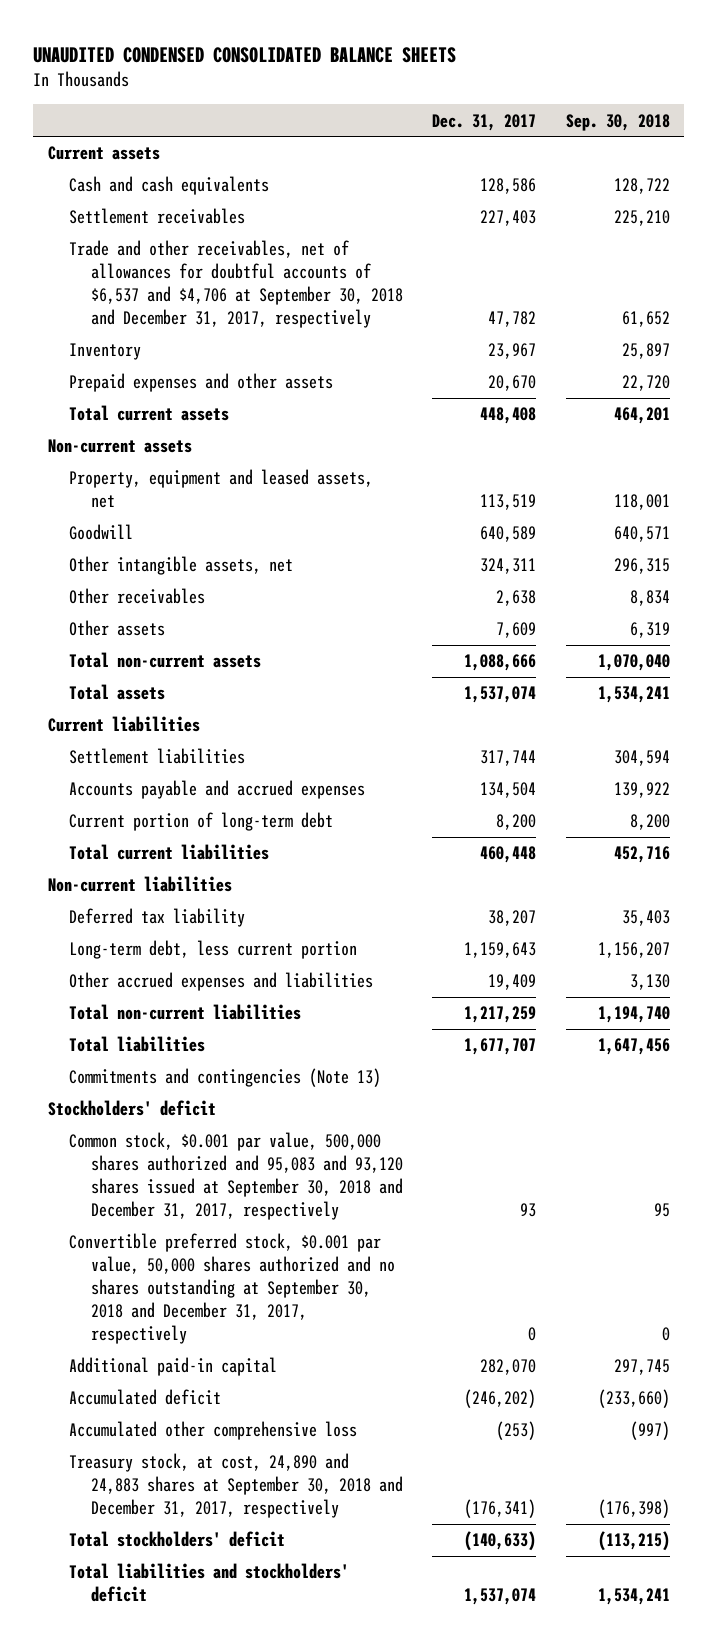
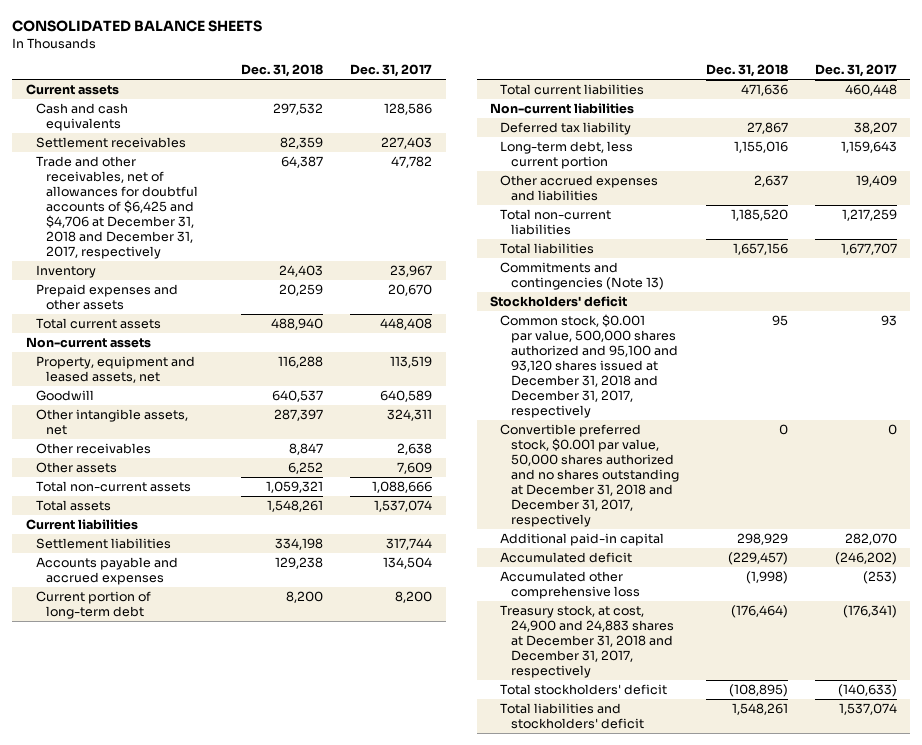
- UNAUDITED CONDENSED CONSOLIDATED BALANCE SHEETS
+ CONSOLIDATED BALANCE SHEETS
- | Dec. 31, 2017 | Sep. 30, 2018
+ | Dec. 31, 2018 | Dec. 31, 2017
- Trade and other receivables, net of allowances for doubtful accounts of $6,537 and $4,706 at September 30, 2018 and December 31, 2017, respectively | 47,782 | 61,652
+ Trade and other receivables, net of allowances for doubtful accounts of $6,425 and $4,706 at December 31, 2018 and December 31, 2017, respectively | 64,387 | 47,782
- Common stock, $0.001 par value, 500,000 shares authorized and 95,083 and 93,120 shares issued at September 30, 2018 and December 31, 2017, respectively | 93 | 95
- Convertible preferred stock, $0.001 par value, 50,000 shares authorized and no shares outstanding at September 30, 2018 and December 31, 2017, respectively | 0 | 0
+ Common stock, $0.001 par value, 500,000 shares authorized and 95,100 and 93,120 shares issued at December 31, 2018 and December 31, 2017, respectively | 95 | 93
+ Convertible preferred stock, $0.001 par value, 50,000 shares authorized and no shares outstanding at December 31, 2018 and December 31, 2017, respectively | 0 | 0
- Treasury stock, at cost, 24,890 and 24,883 shares at September 30, 2018 and December 31, 2017, respectively | (176,341) | (176,398)
+ Treasury stock, at cost, 24,900 and 24,883 shares at December 31, 2018 and December 31, 2017, respectively | (176,464) | (176,341)

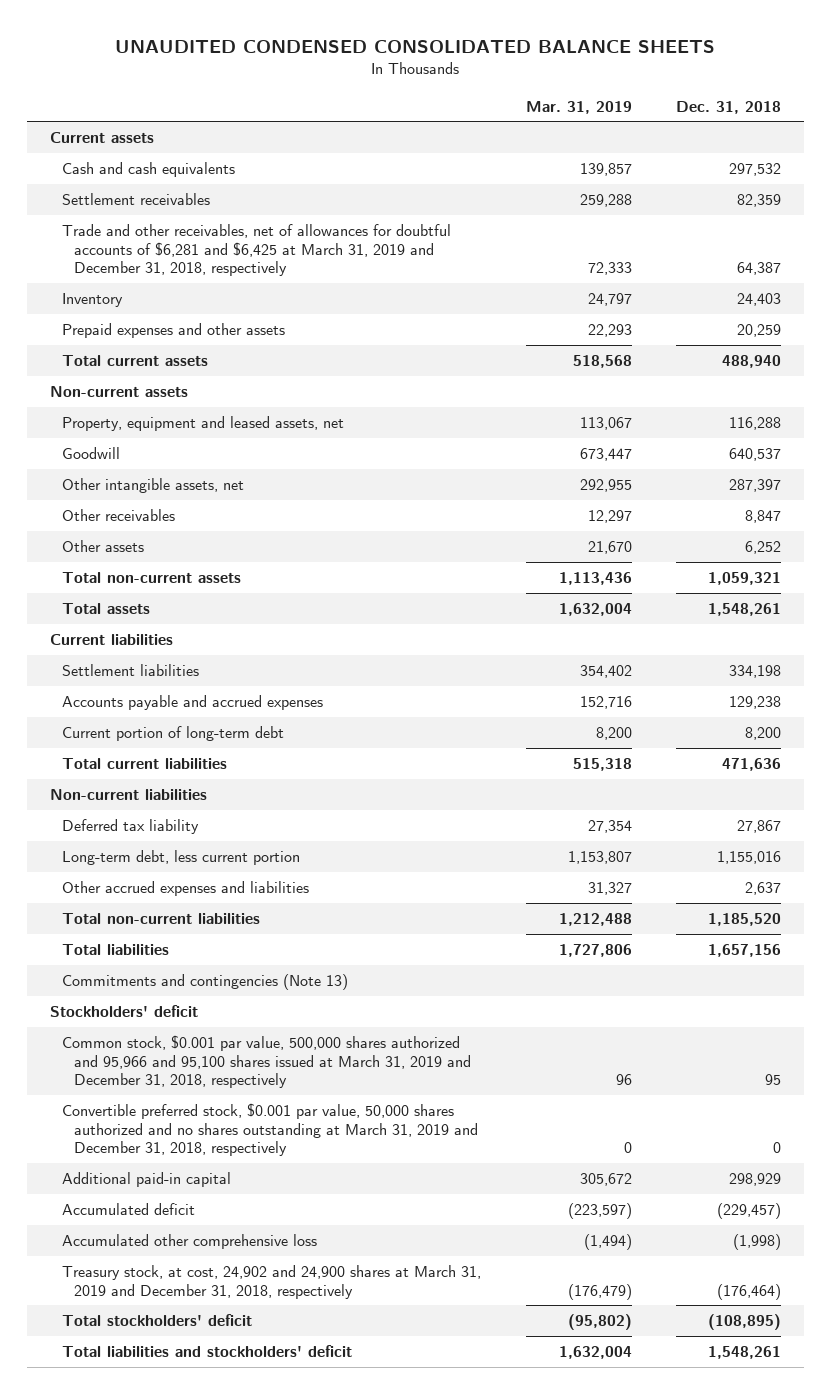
- CONSOLIDATED BALANCE SHEETS
+ UNAUDITED CONDENSED CONSOLIDATED BALANCE SHEETS
- | Dec. 31, 2018 | Dec. 31, 2017
+ | Mar. 31, 2019 | Dec. 31, 2018
- Trade and other receivables, net of allowances for doubtful accounts of $6,425 and $4,706 at December 31, 2018 and December 31, 2017, respectively | 64,387 | 47,782
+ Trade and other receivables, net of allowances for doubtful accounts of $6,281 and $6,425 at March 31, 2019 and December 31, 2018, respectively | 72,333 | 64,387
- Common stock, $0.001 par value, 500,000 shares authorized and 95,100 and 93,120 shares issued at December 31, 2018 and December 31, 2017, respectively | 95 | 93
- Convertible preferred stock, $0.001 par value, 50,000 shares authorized and no shares outstanding at December 31, 2018 and December 31, 2017, respectively | 0 | 0
+ Common stock, $0.001 par value, 500,000 shares authorized and 95,966 and 95,100 shares issued at March 31, 2019 and December 31, 2018, respectively | 96 | 95
+ Convertible preferred stock, $0.001 par value, 50,000 shares authorized and no shares outstanding at March 31, 2019 and December 31, 2018, respectively | 0 | 0
- Treasury stock, at cost, 24,900 and 24,883 shares at December 31, 2018 and December 31, 2017, respectively | (176,464) | (176,341)
+ Treasury stock, at cost, 24,902 and 24,900 shares at March 31, 2019 and December 31, 2018, respectively | (176,479) | (176,464)

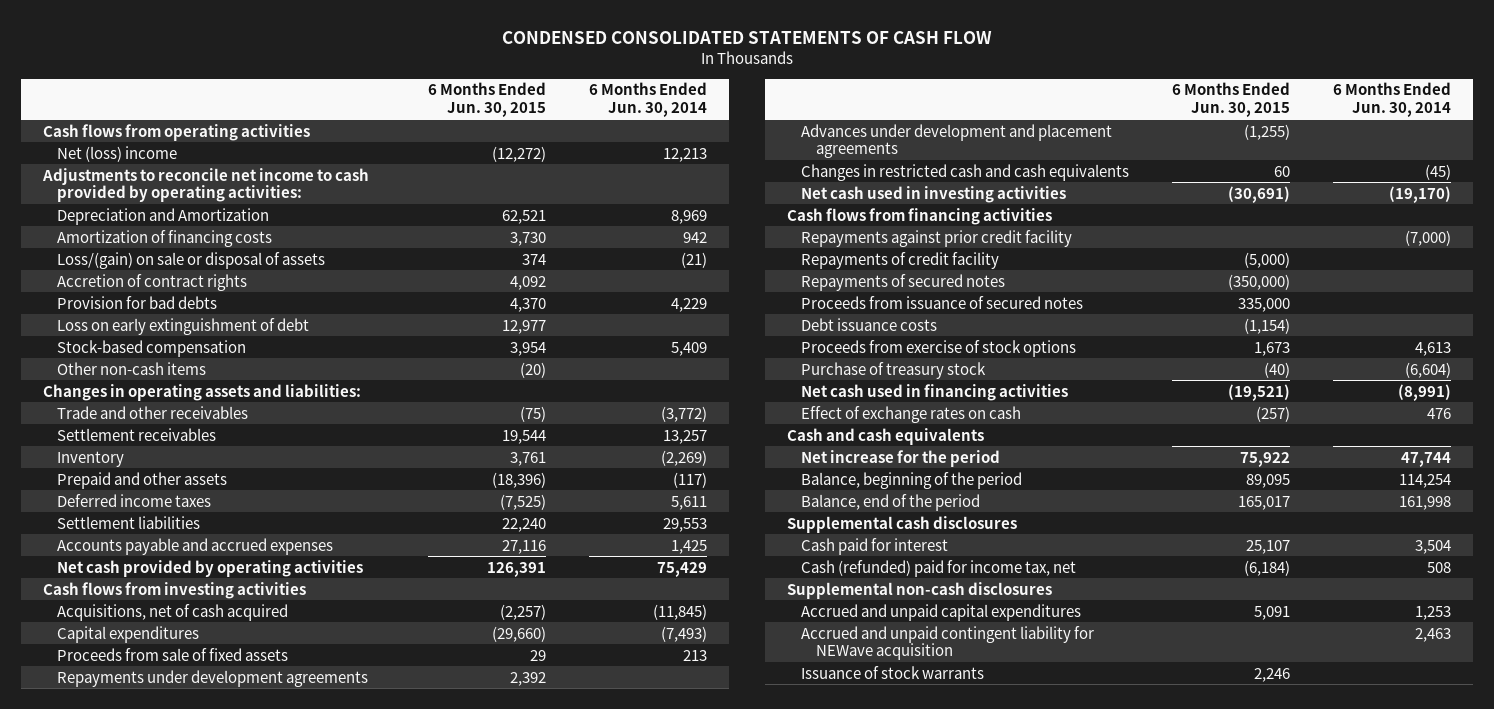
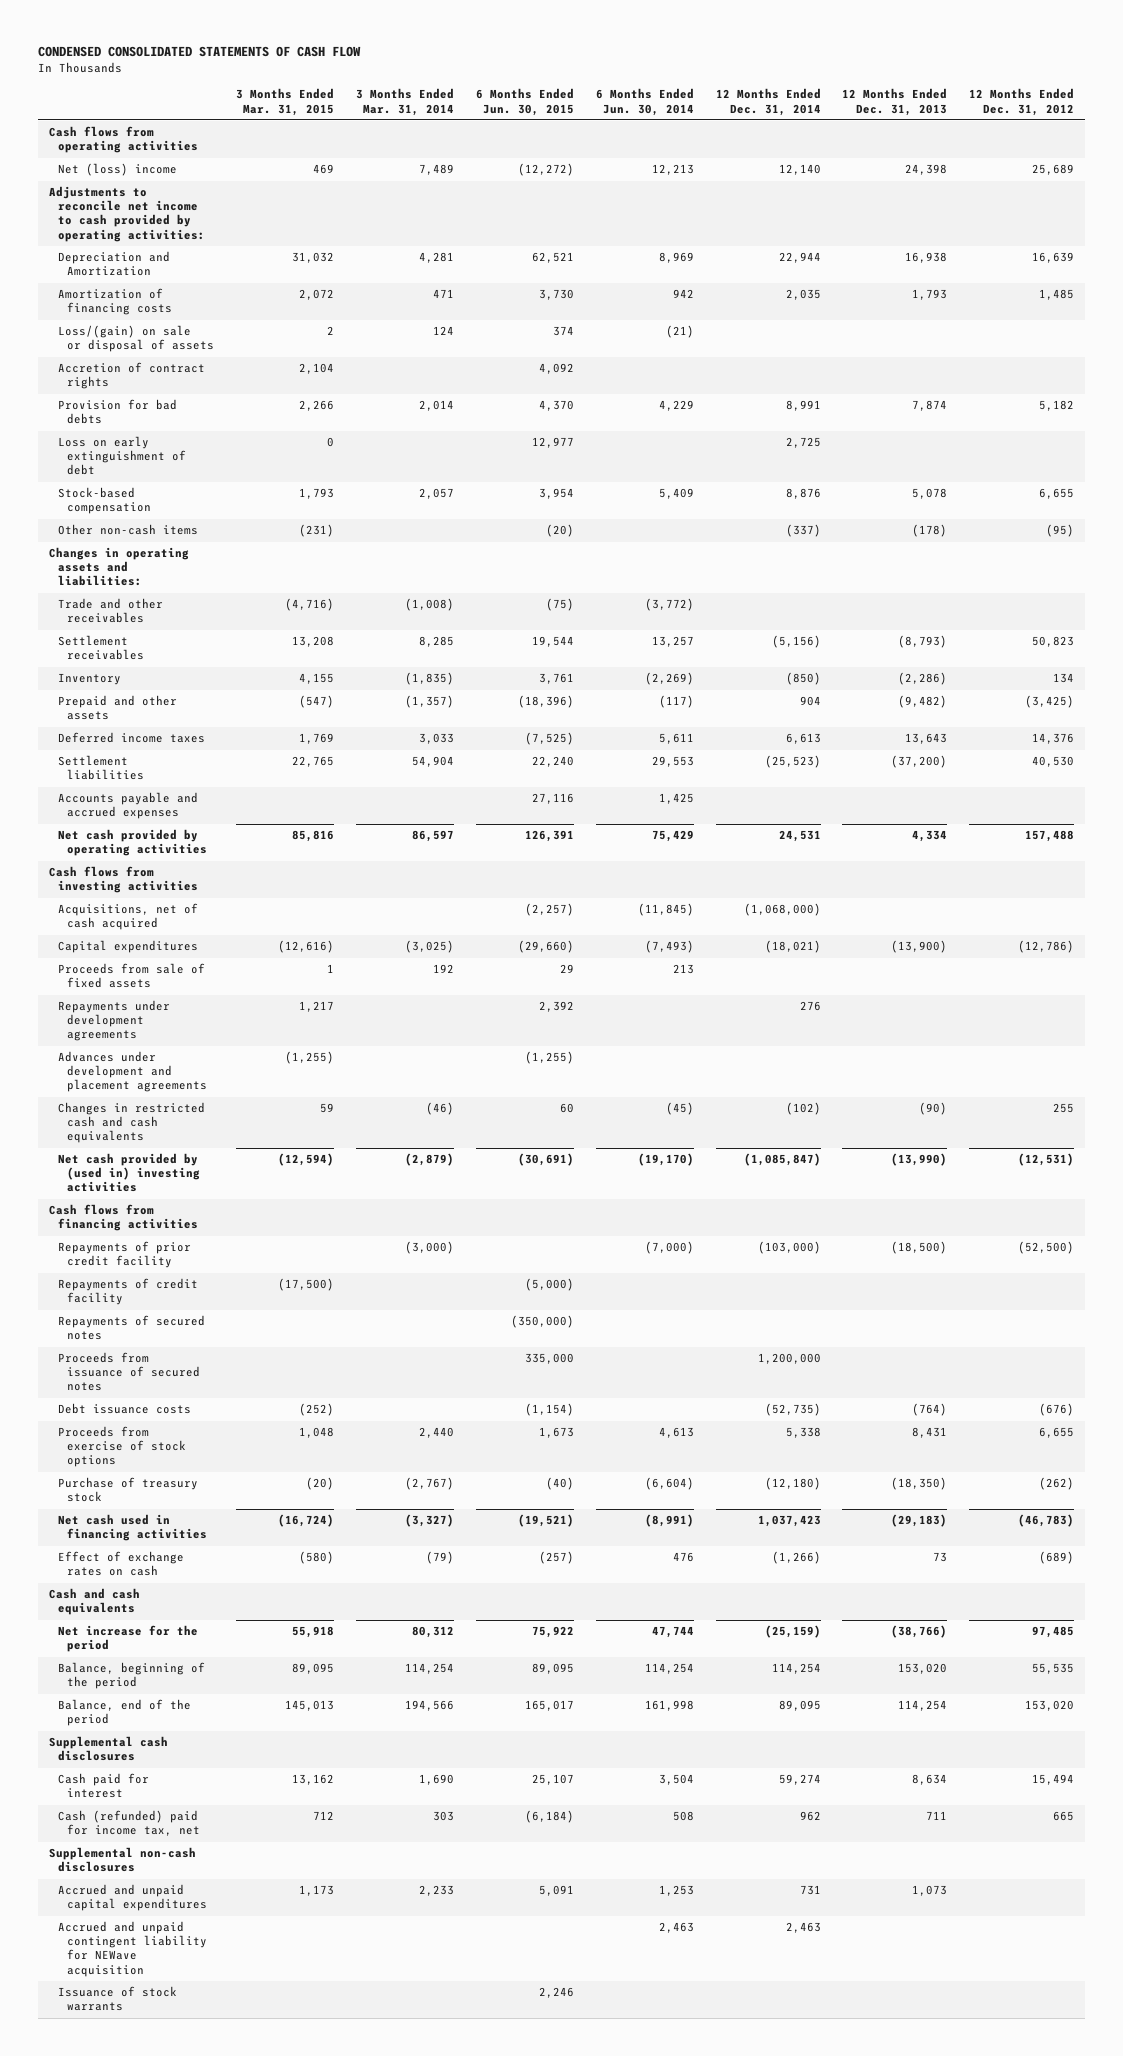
- | 6 Months Ended Jun. 30, 2015 | 6 Months Ended Jun. 30, 2014
+ | 3 Months Ended Mar. 31, 2015 | 3 Months Ended Mar. 31, 2014 | 6 Months Ended Jun. 30, 2015 | 6 Months Ended Jun. 30, 2014 | 12 Months Ended Dec. 31, 2014 | 12 Months Ended Dec. 31, 2013 | 12 Months Ended Dec. 31, 2012
- Net cash used in investing activities | (30,691) | (19,170)
+ Net cash provided by (used in) investing activities | (12,594) | (2,879) | (30,691) | (19,170) | (1,085,847) | (13,990) | (12,531)
- Repayments against prior credit facility | | (7,000)
+ Repayments of prior credit facility | | (3,000) | | (7,000) | (103,000) | (18,500) | (52,500)

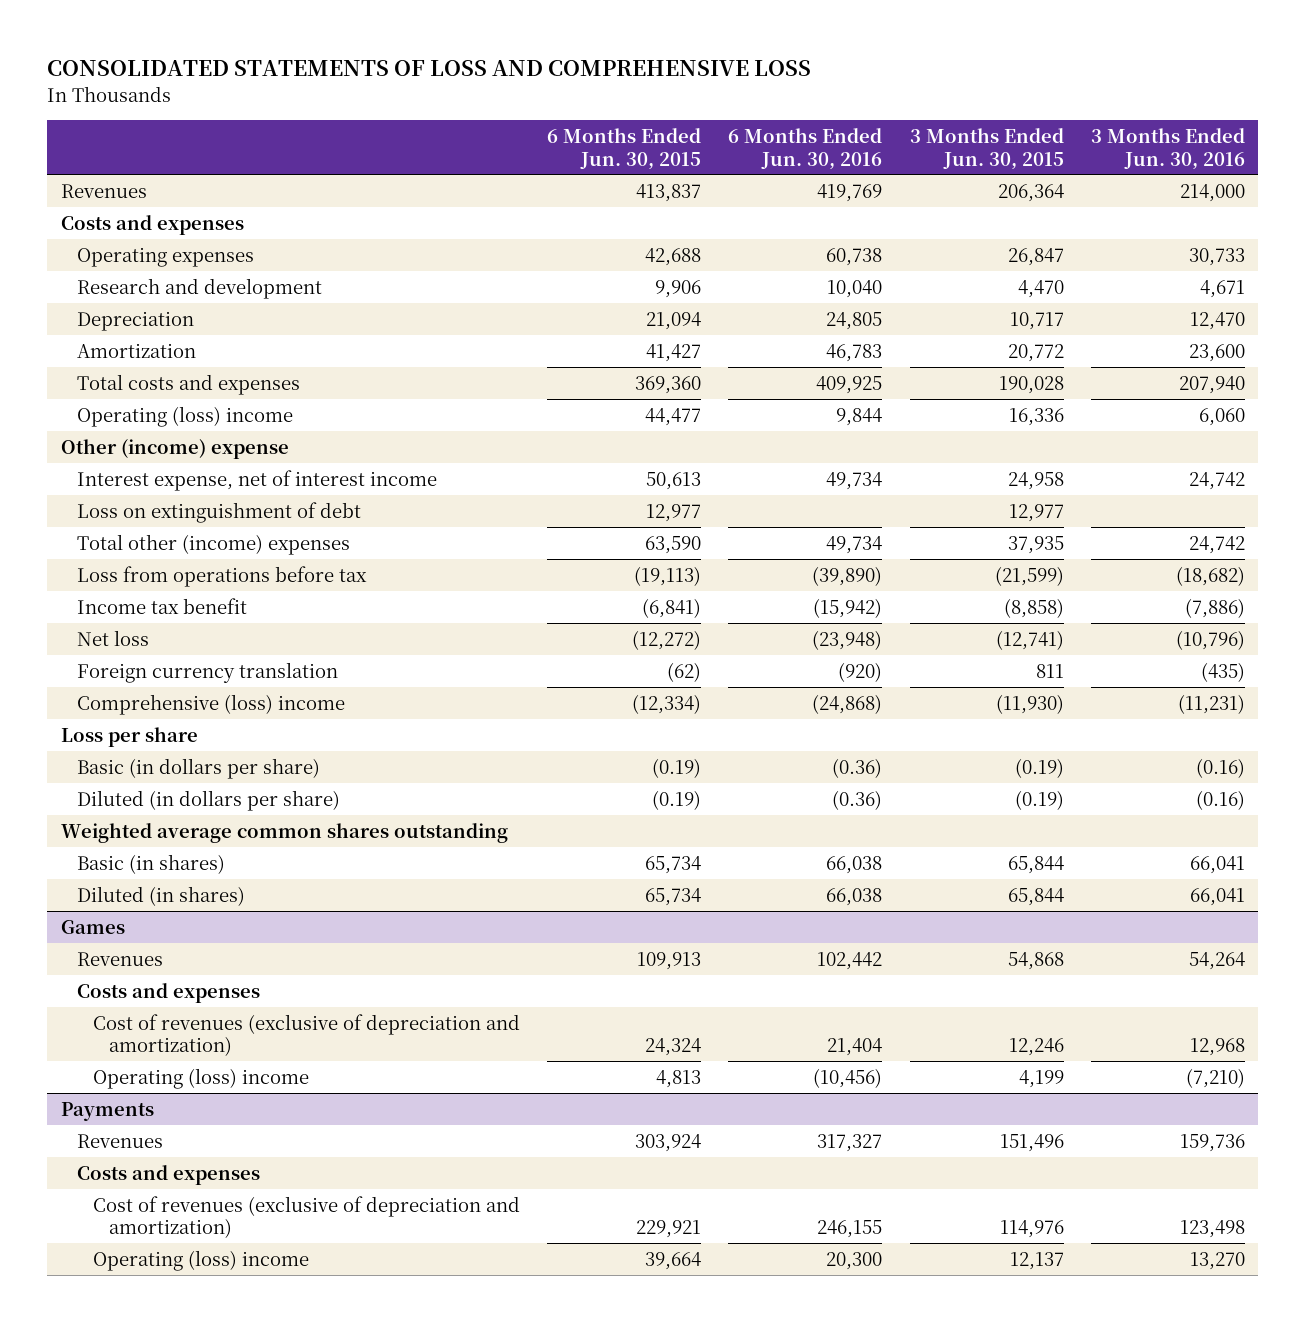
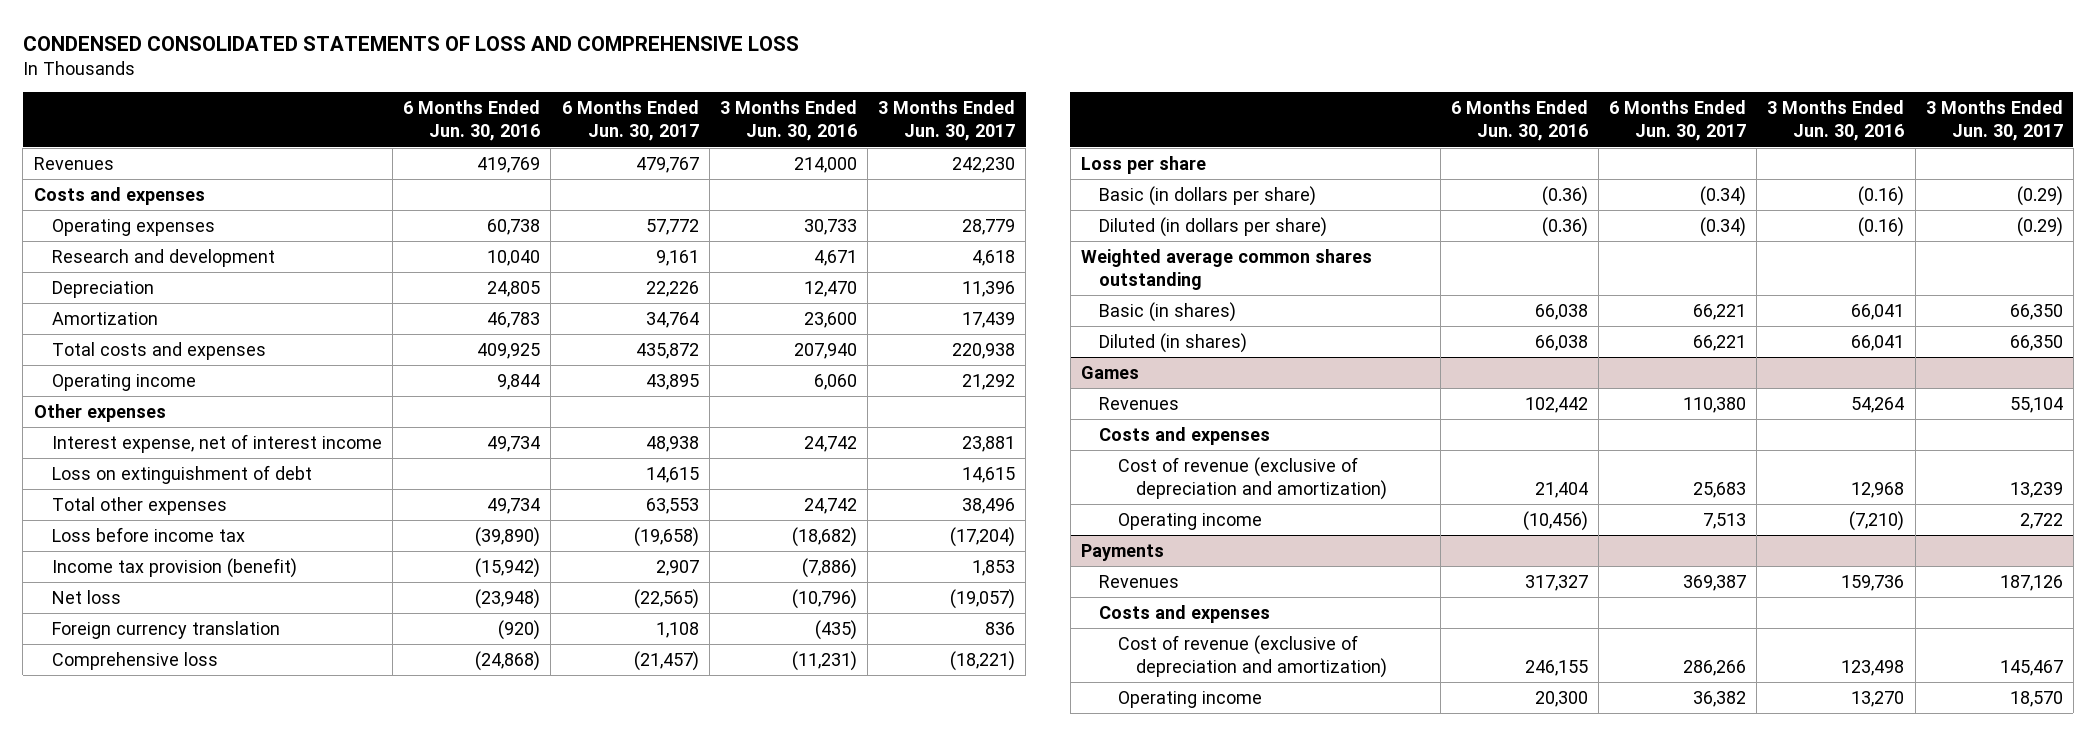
- CONSOLIDATED STATEMENTS OF LOSS AND COMPREHENSIVE LOSS
+ CONDENSED CONSOLIDATED STATEMENTS OF LOSS AND COMPREHENSIVE LOSS
- | 6 Months Ended Jun. 30, 2015 | 6 Months Ended Jun. 30, 2016 | 3 Months Ended Jun. 30, 2015 | 3 Months Ended Jun. 30, 2016
+ | 6 Months Ended Jun. 30, 2016 | 6 Months Ended Jun. 30, 2017 | 3 Months Ended Jun. 30, 2016 | 3 Months Ended Jun. 30, 2017
- Operating (loss) income | 44,477 | 9,844 | 16,336 | 6,060
- Other (income) expense
+ Operating income | 9,844 | 43,895 | 6,060 | 21,292
+ Other expenses
- Total other (income) expenses | 63,590 | 49,734 | 37,935 | 24,742
- Loss from operations before tax | (19,113) | (39,890) | (21,599) | (18,682)
- Income tax benefit | (6,841) | (15,942) | (8,858) | (7,886)
+ Total other expenses | 49,734 | 63,553 | 24,742 | 38,496
+ Loss before income tax | (39,890) | (19,658) | (18,682) | (17,204)
+ Income tax provision (benefit) | (15,942) | 2,907 | (7,886) | 1,853
- Comprehensive (loss) income | (12,334) | (24,868) | (11,930) | (11,231)
+ Comprehensive loss | (24,868) | (21,457) | (11,231) | (18,221)
@ Games
- Cost of revenues (exclusive of depreciation and amortization) | 24,324 | 21,404 | 12,246 | 12,968
- Operating (loss) income | 4,813 | (10,456) | 4,199 | (7,210)
+ Cost of revenue (exclusive of depreciation and amortization) | 21,404 | 25,683 | 12,968 | 13,239
+ Operating income | (10,456) | 7,513 | (7,210) | 2,722
@ Payments
- Cost of revenues (exclusive of depreciation and amortization) | 229,921 | 246,155 | 114,976 | 123,498
- Operating (loss) income | 39,664 | 20,300 | 12,137 | 13,270
+ Cost of revenue (exclusive of depreciation and amortization) | 246,155 | 286,266 | 123,498 | 145,467
+ Operating income | 20,300 | 36,382 | 13,270 | 18,570

